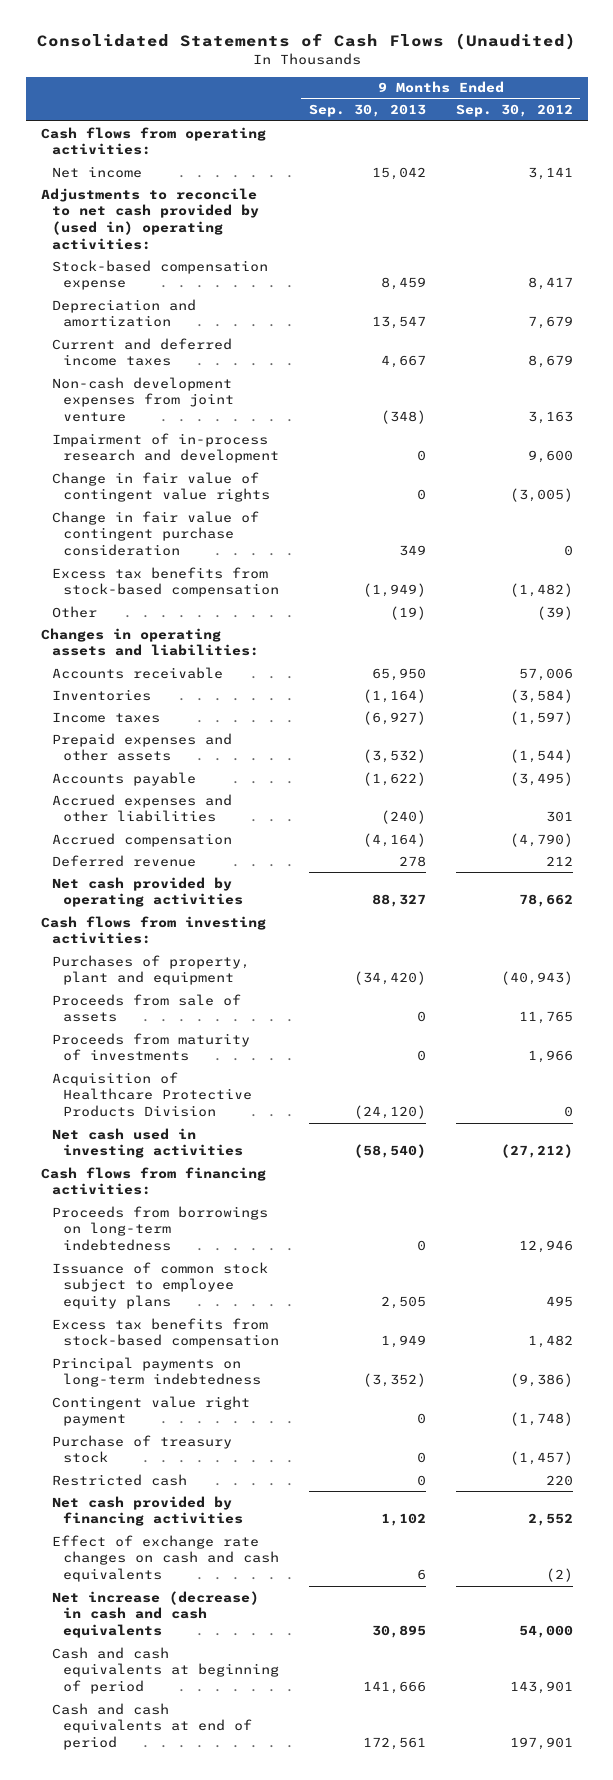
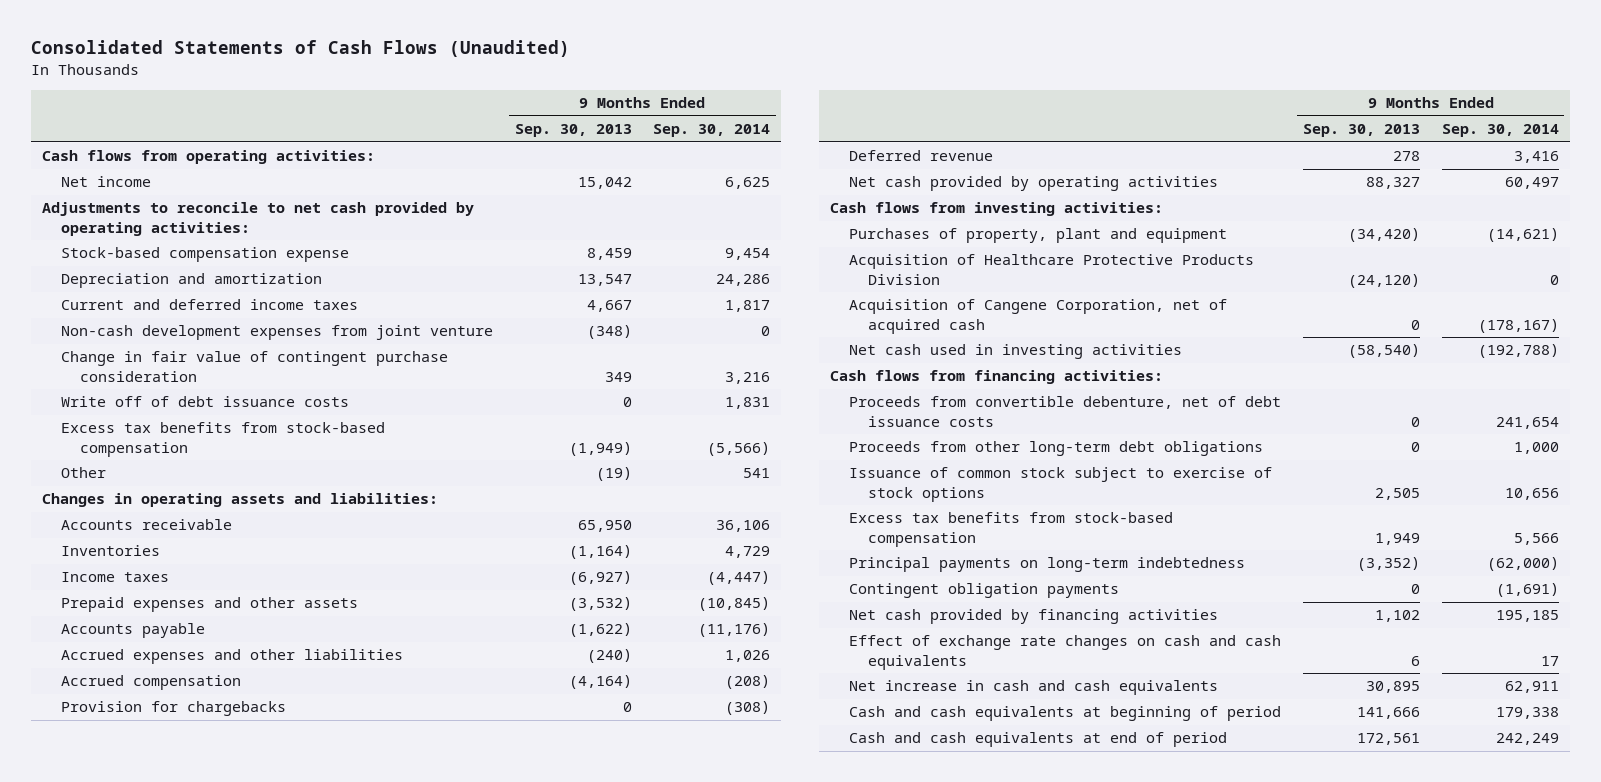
- | 9 Months Ended Sep. 30, 2013 | 9 Months Ended Sep. 30, 2012
+ | 9 Months Ended Sep. 30, 2013 | 9 Months Ended Sep. 30, 2014
- Adjustments to reconcile to net cash provided by (used in) operating activities:
+ Adjustments to reconcile to net cash provided by operating activities:
- Impairment of in-process research and development | 0 | 9,600
- Change in fair value of contingent value rights | 0 | (3,005)
+ Write off of debt issuance costs | 0 | 1,831
+ Provision for chargebacks | 0 | (308)
- Proceeds from sale of assets | 0 | 11,765
- Proceeds from maturity of investments | 0 | 1,966
+ Acquisition of Cangene Corporation, net of acquired cash | 0 | (178,167)
- Proceeds from borrowings on long-term indebtedness | 0 | 12,946
- Issuance of common stock subject to employee equity plans | 2,505 | 495
+ Proceeds from convertible debenture, net of debt issuance costs | 0 | 241,654
+ Proceeds from other long-term debt obligations | 0 | 1,000
+ Issuance of common stock subject to exercise of stock options | 2,505 | 10,656
- Contingent value right payment | 0 | (1,748)
- Purchase of treasury stock | 0 | (1,457)
- Restricted cash | 0 | 220
+ Contingent obligation payments | 0 | (1,691)
- Net increase (decrease) in cash and cash equivalents | 30,895 | 54,000
+ Net increase in cash and cash equivalents | 30,895 | 62,911

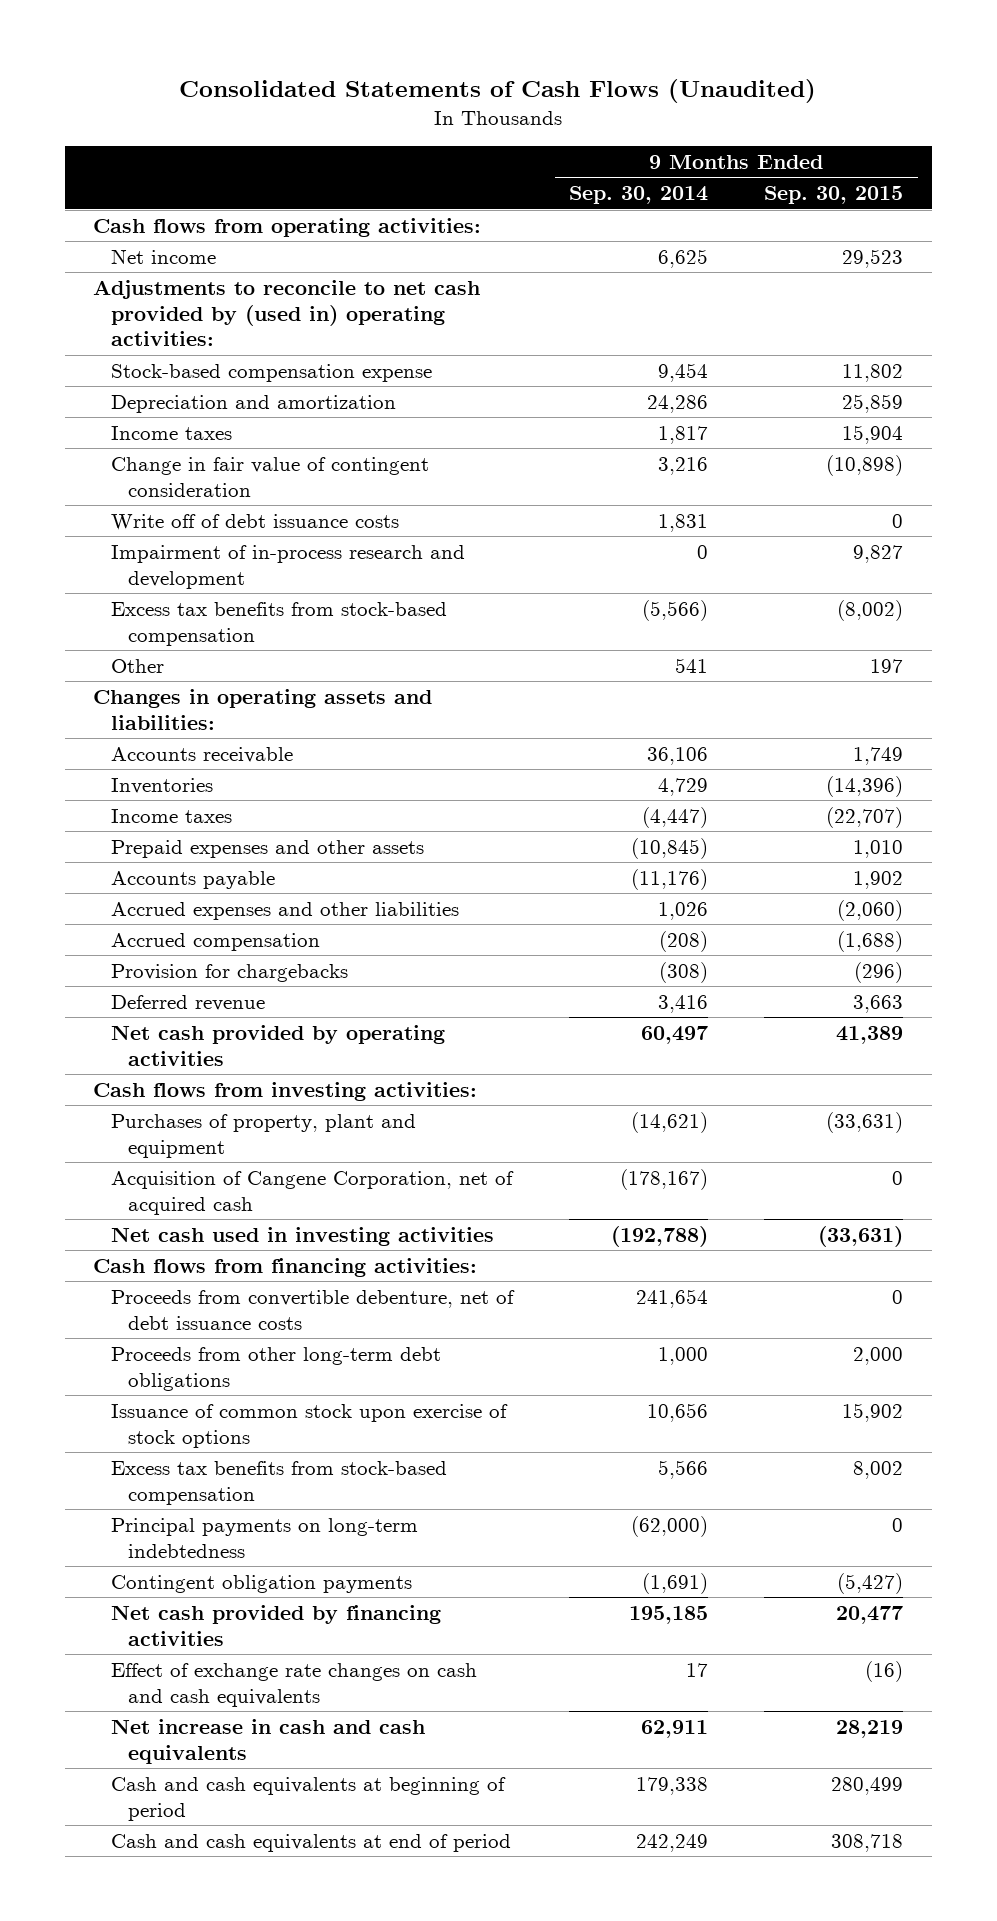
- | 9 Months Ended Sep. 30, 2013 | 9 Months Ended Sep. 30, 2014
+ | 9 Months Ended Sep. 30, 2014 | 9 Months Ended Sep. 30, 2015
- Adjustments to reconcile to net cash provided by operating activities:
+ Adjustments to reconcile to net cash provided by (used in) operating activities:
- Current and deferred income taxes | 4,667 | 1,817
- Non-cash development expenses from joint venture | (348) | 0
- Change in fair value of contingent purchase consideration | 349 | 3,216
+ Income taxes | 1,817 | 15,904
+ Change in fair value of contingent consideration | 3,216 | (10,898)
+ Impairment of in-process research and development | 0 | 9,827
- Acquisition of Healthcare Protective Products Division | (24,120) | 0
- Issuance of common stock subject to exercise of stock options | 2,505 | 10,656
+ Issuance of common stock upon exercise of stock options | 10,656 | 15,902

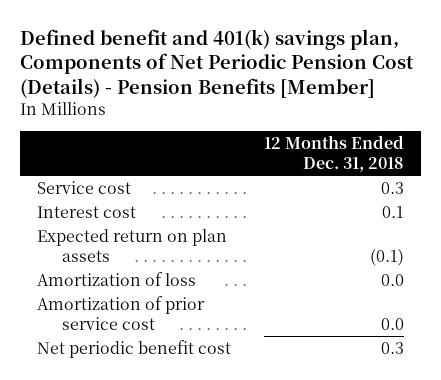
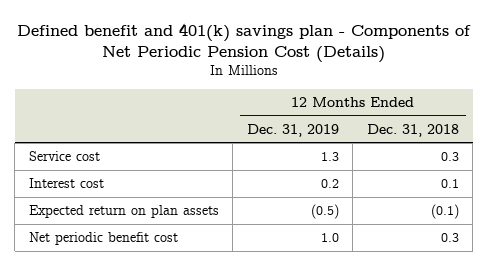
- Defined benefit and 401(k) savings plan, Components of Net Periodic Pension Cost (Details) - Pension Benefits [Member]
+ Defined benefit and 401(k) savings plan - Components of Net Periodic Pension Cost (Details)
- | 12 Months Ended Dec. 31, 2018
+ | 12 Months Ended Dec. 31, 2019 | 12 Months Ended Dec. 31, 2018
- Amortization of loss | 0.0
- Amortization of prior service cost | 0.0

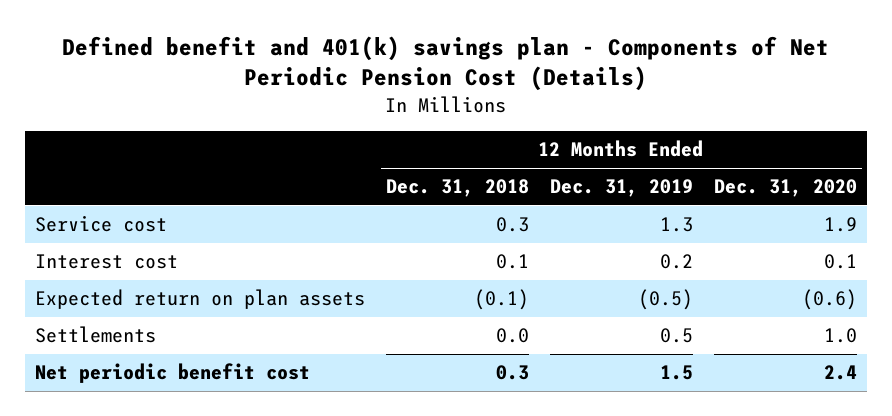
- | 12 Months Ended Dec. 31, 2019 | 12 Months Ended Dec. 31, 2018
+ | 12 Months Ended Dec. 31, 2018 | 12 Months Ended Dec. 31, 2019 | 12 Months Ended Dec. 31, 2020
- Net periodic benefit cost | 1.0 | 0.3
+ Settlements | 0.0 | 0.5 | 1.0
+ Net periodic benefit cost | 0.3 | 1.5 | 2.4

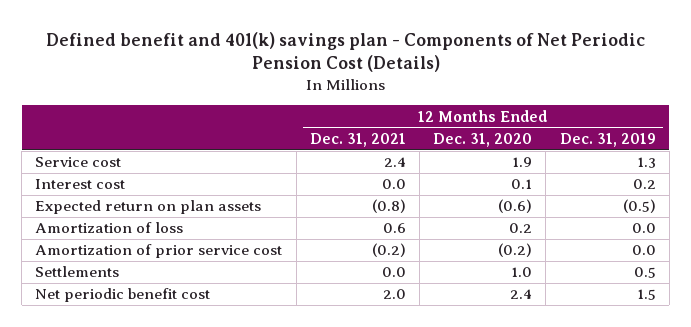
- | 12 Months Ended Dec. 31, 2018 | 12 Months Ended Dec. 31, 2019 | 12 Months Ended Dec. 31, 2020
+ | 12 Months Ended Dec. 31, 2021 | 12 Months Ended Dec. 31, 2020 | 12 Months Ended Dec. 31, 2019
+ Amortization of loss | 0.6 | 0.2 | 0.0
+ Amortization of prior service cost | (0.2) | (0.2) | 0.0

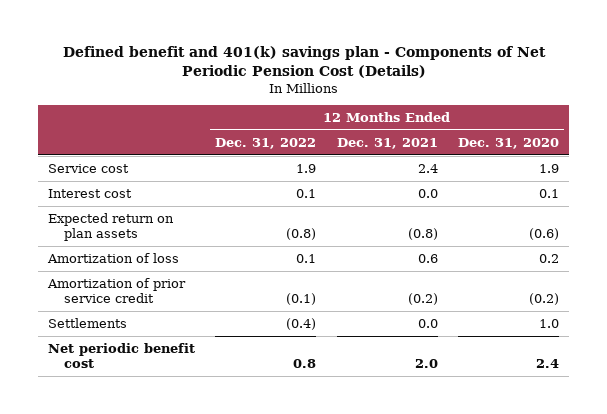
- | 12 Months Ended Dec. 31, 2021 | 12 Months Ended Dec. 31, 2020 | 12 Months Ended Dec. 31, 2019
+ | 12 Months Ended Dec. 31, 2022 | 12 Months Ended Dec. 31, 2021 | 12 Months Ended Dec. 31, 2020
- Amortization of prior service cost | (0.2) | (0.2) | 0.0
+ Amortization of prior service credit | (0.1) | (0.2) | (0.2)

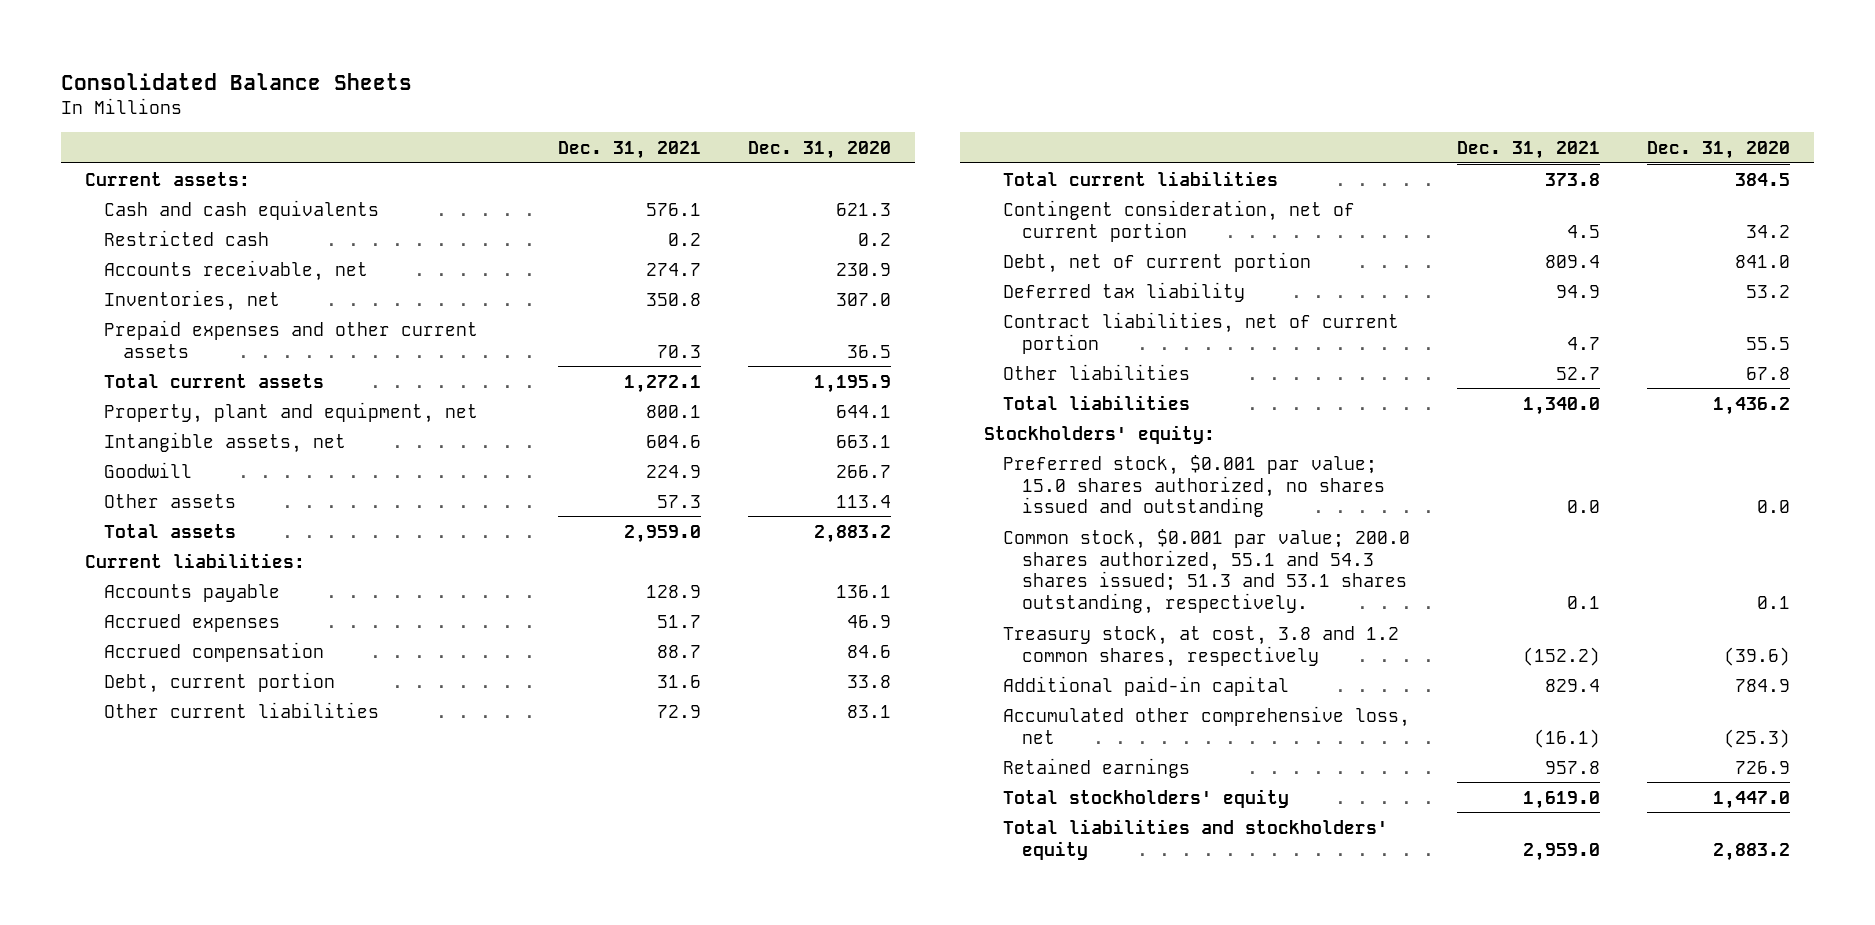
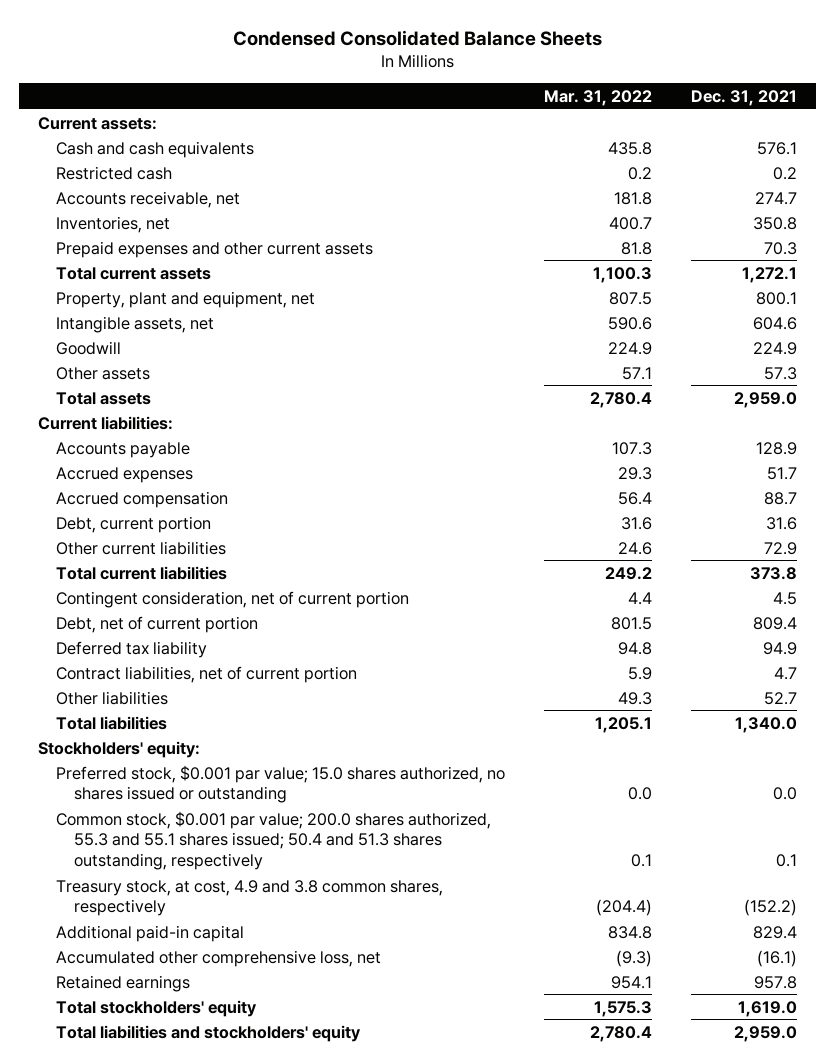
- Consolidated Balance Sheets
+ Condensed Consolidated Balance Sheets
- | Dec. 31, 2021 | Dec. 31, 2020
+ | Mar. 31, 2022 | Dec. 31, 2021
- Preferred stock, $0.001 par value; 15.0 shares authorized, no shares issued and outstanding | 0.0 | 0.0
- Common stock, $0.001 par value; 200.0 shares authorized, 55.1 and 54.3 shares issued; 51.3 and 53.1 shares outstanding, respectively. | 0.1 | 0.1
- Treasury stock, at cost, 3.8 and 1.2 common shares, respectively | (152.2) | (39.6)
+ Preferred stock, $0.001 par value; 15.0 shares authorized, no shares issued or outstanding | 0.0 | 0.0
+ Common stock, $0.001 par value; 200.0 shares authorized, 55.3 and 55.1 shares issued; 50.4 and 51.3 shares outstanding, respectively | 0.1 | 0.1
+ Treasury stock, at cost, 4.9 and 3.8 common shares, respectively | (204.4) | (152.2)

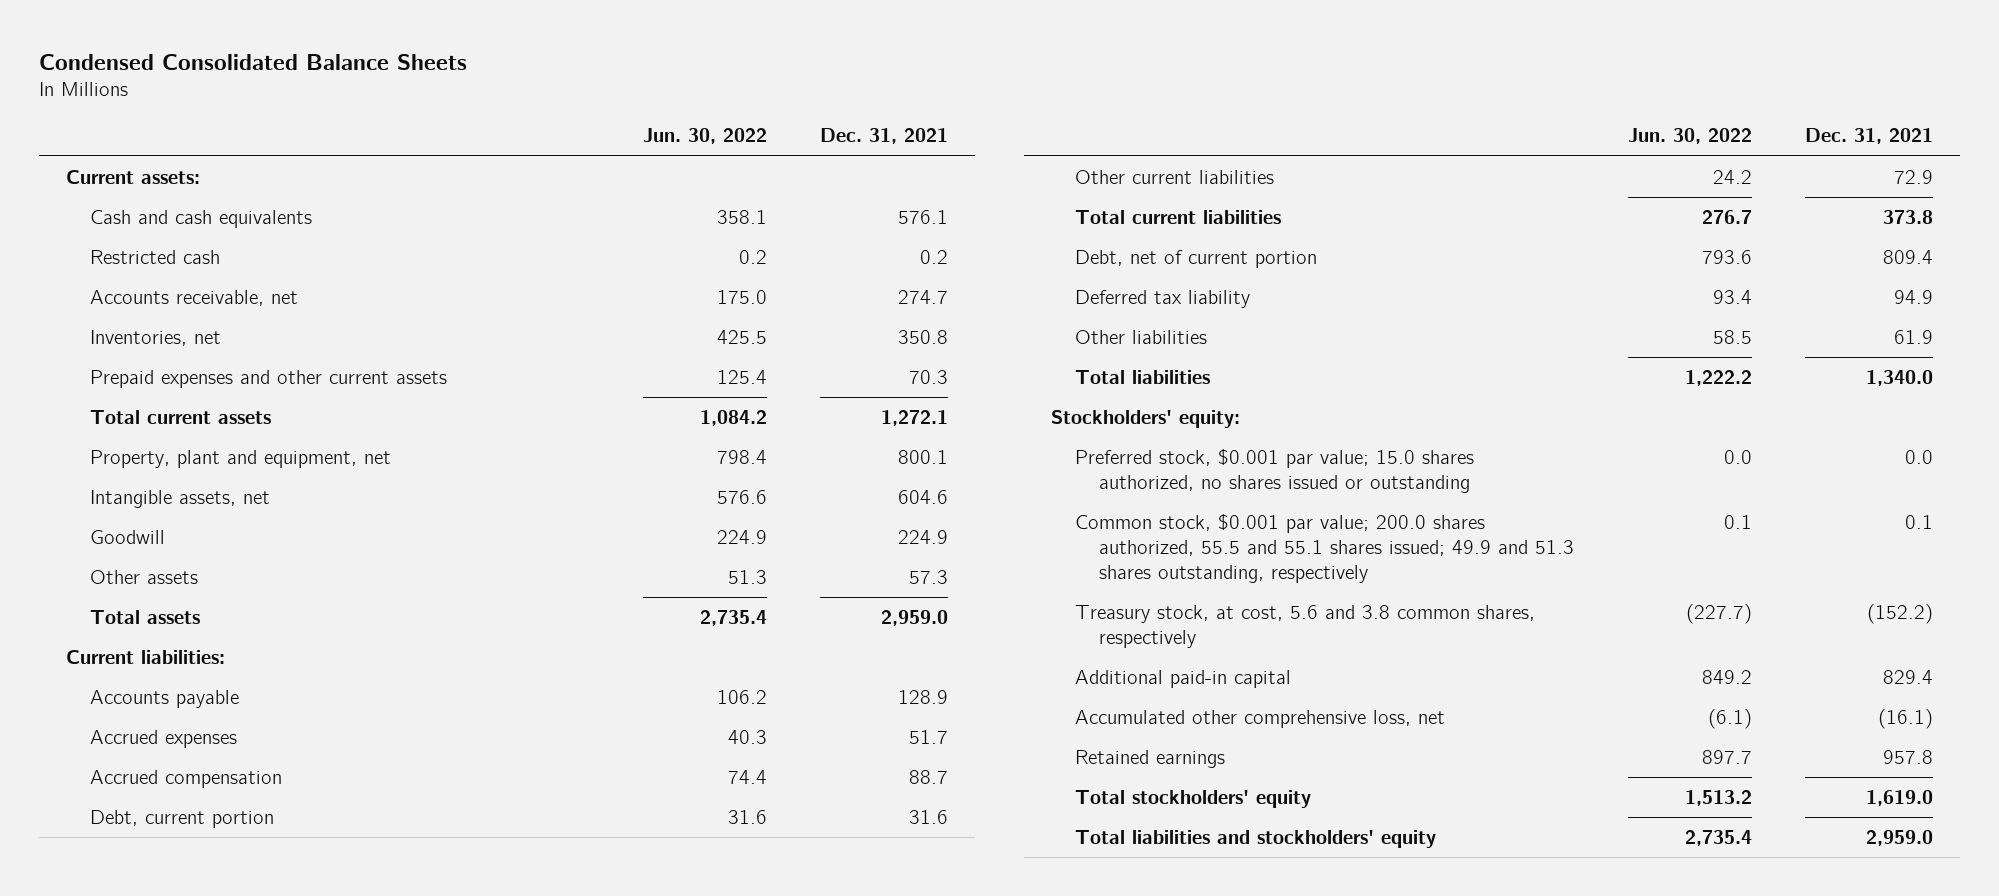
- | Mar. 31, 2022 | Dec. 31, 2021
+ | Jun. 30, 2022 | Dec. 31, 2021
- Contingent consideration, net of current portion | 4.4 | 4.5
- Contract liabilities, net of current portion | 5.9 | 4.7
- Other liabilities | 49.3 | 52.7
+ Other liabilities | 58.5 | 61.9
- Common stock, $0.001 par value; 200.0 shares authorized, 55.3 and 55.1 shares issued; 50.4 and 51.3 shares outstanding, respectively | 0.1 | 0.1
- Treasury stock, at cost, 4.9 and 3.8 common shares, respectively | (204.4) | (152.2)
+ Common stock, $0.001 par value; 200.0 shares authorized, 55.5 and 55.1 shares issued; 49.9 and 51.3 shares outstanding, respectively | 0.1 | 0.1
+ Treasury stock, at cost, 5.6 and 3.8 common shares, respectively | (227.7) | (152.2)

